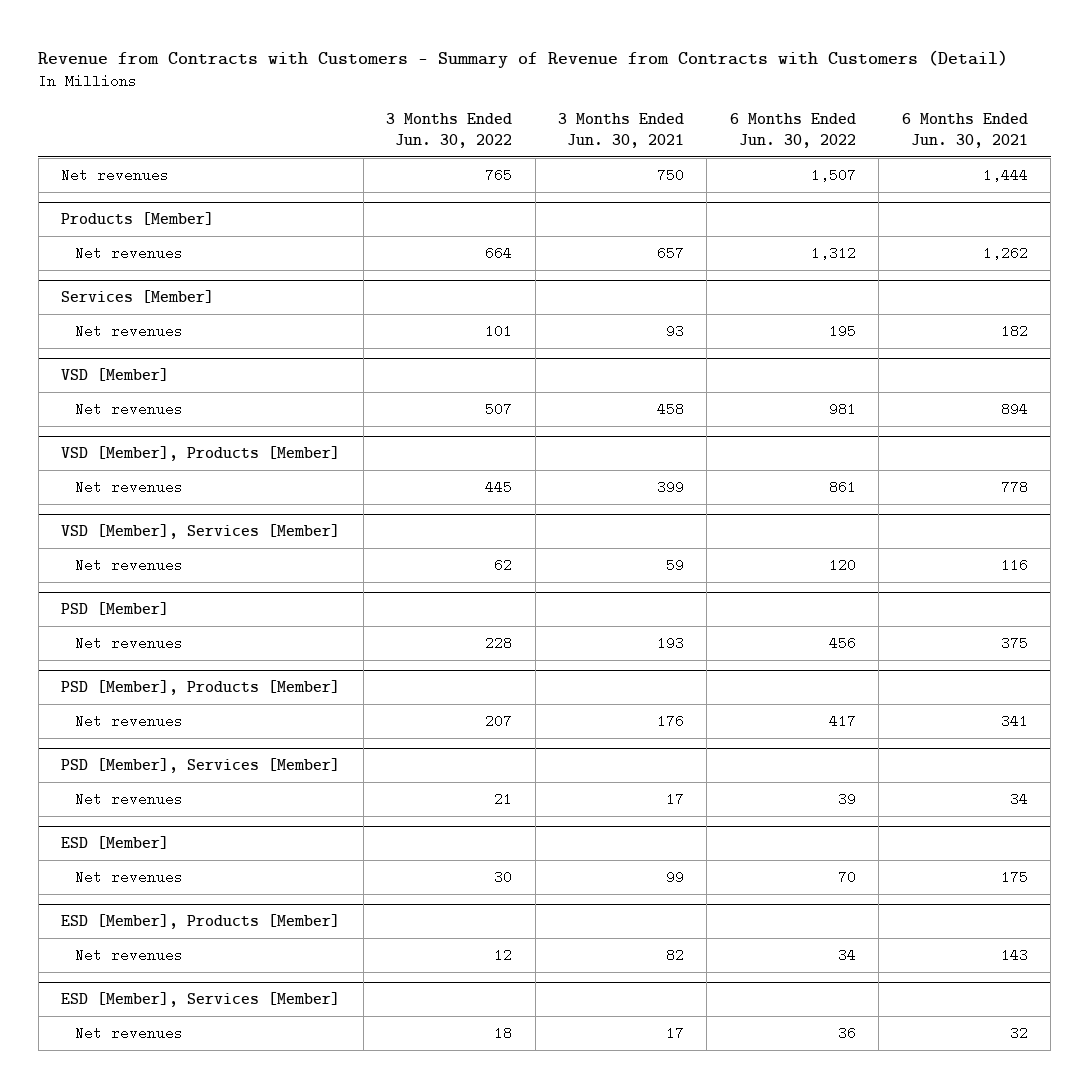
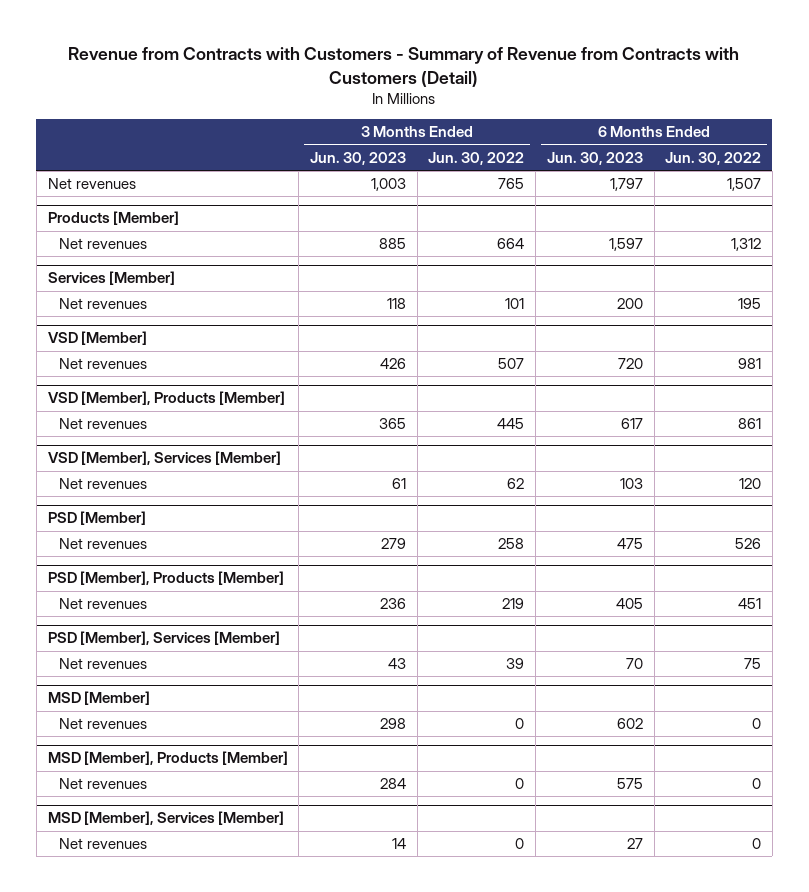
- | 3 Months Ended Jun. 30, 2022 | 3 Months Ended Jun. 30, 2021 | 6 Months Ended Jun. 30, 2022 | 6 Months Ended Jun. 30, 2021
+ | 3 Months Ended Jun. 30, 2023 | 3 Months Ended Jun. 30, 2022 | 6 Months Ended Jun. 30, 2023 | 6 Months Ended Jun. 30, 2022
@ PSD [Member]
- Net revenues | 228 | 193 | 456 | 375
+ Net revenues | 279 | 258 | 475 | 526
@ PSD [Member], Products [Member]
- Net revenues | 207 | 176 | 417 | 341
+ Net revenues | 236 | 219 | 405 | 451
@ PSD [Member], Services [Member]
- Net revenues | 21 | 17 | 39 | 34
- ESD [Member]
- Net revenues | 30 | 99 | 70 | 175
- ESD [Member], Products [Member]
- Net revenues | 12 | 82 | 34 | 143
- ESD [Member], Services [Member]
- Net revenues | 18 | 17 | 36 | 32
@ PSD [Member], Services [Member]
+ Net revenues | 43 | 39 | 70 | 75
+ MSD [Member]
+ Net revenues | 298 | 0 | 602 | 0
+ MSD [Member], Products [Member]
+ Net revenues | 284 | 0 | 575 | 0
+ MSD [Member], Services [Member]
+ Net revenues | 14 | 0 | 27 | 0

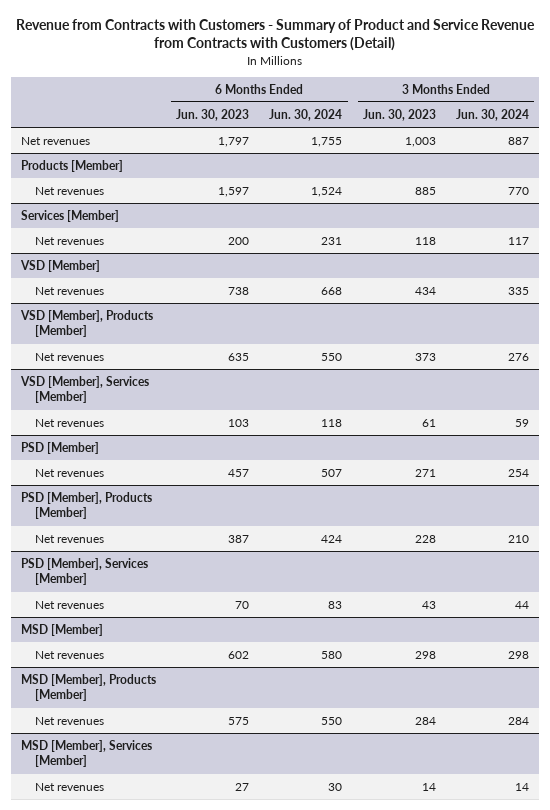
- Revenue from Contracts with Customers - Summary of Revenue from Contracts with Customers (Detail)
+ Revenue from Contracts with Customers - Summary of Product and Service Revenue from Contracts with Customers (Detail)
- | 3 Months Ended Jun. 30, 2023 | 3 Months Ended Jun. 30, 2022 | 6 Months Ended Jun. 30, 2023 | 6 Months Ended Jun. 30, 2022
+ | 6 Months Ended Jun. 30, 2023 | 6 Months Ended Jun. 30, 2024 | 3 Months Ended Jun. 30, 2023 | 3 Months Ended Jun. 30, 2024
@ VSD [Member]
- Net revenues | 426 | 507 | 720 | 981
+ Net revenues | 738 | 668 | 434 | 335
@ VSD [Member], Products [Member]
- Net revenues | 365 | 445 | 617 | 861
+ Net revenues | 635 | 550 | 373 | 276
@ PSD [Member]
- Net revenues | 279 | 258 | 475 | 526
+ Net revenues | 457 | 507 | 271 | 254
@ PSD [Member], Products [Member]
- Net revenues | 236 | 219 | 405 | 451
+ Net revenues | 387 | 424 | 228 | 210

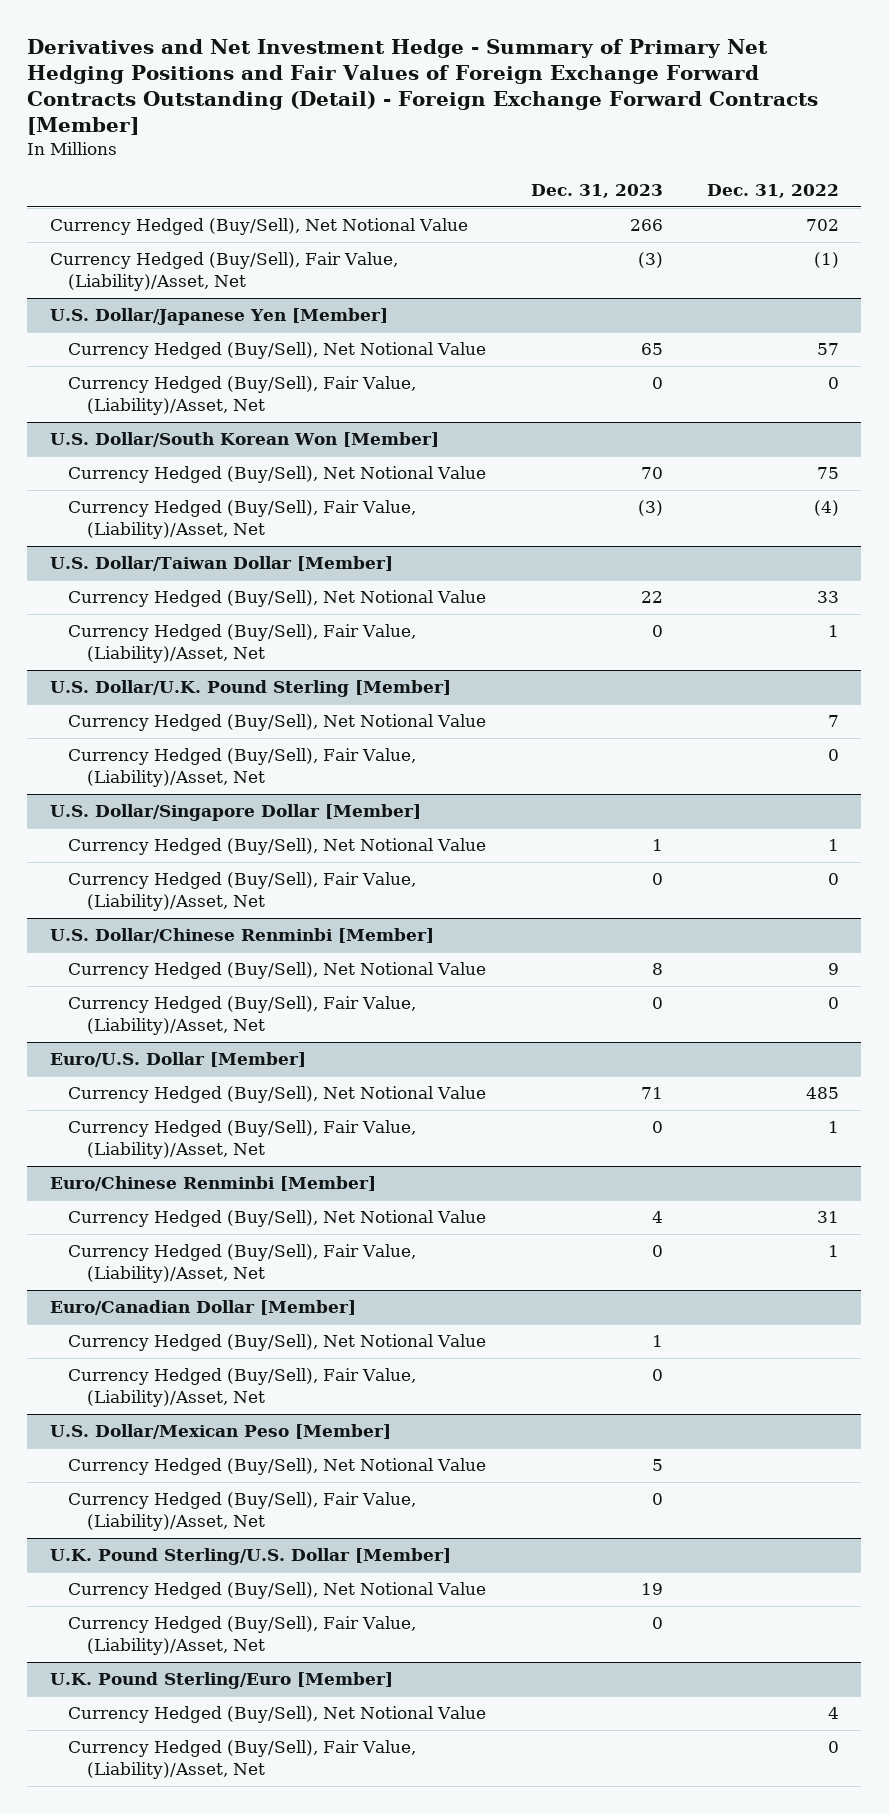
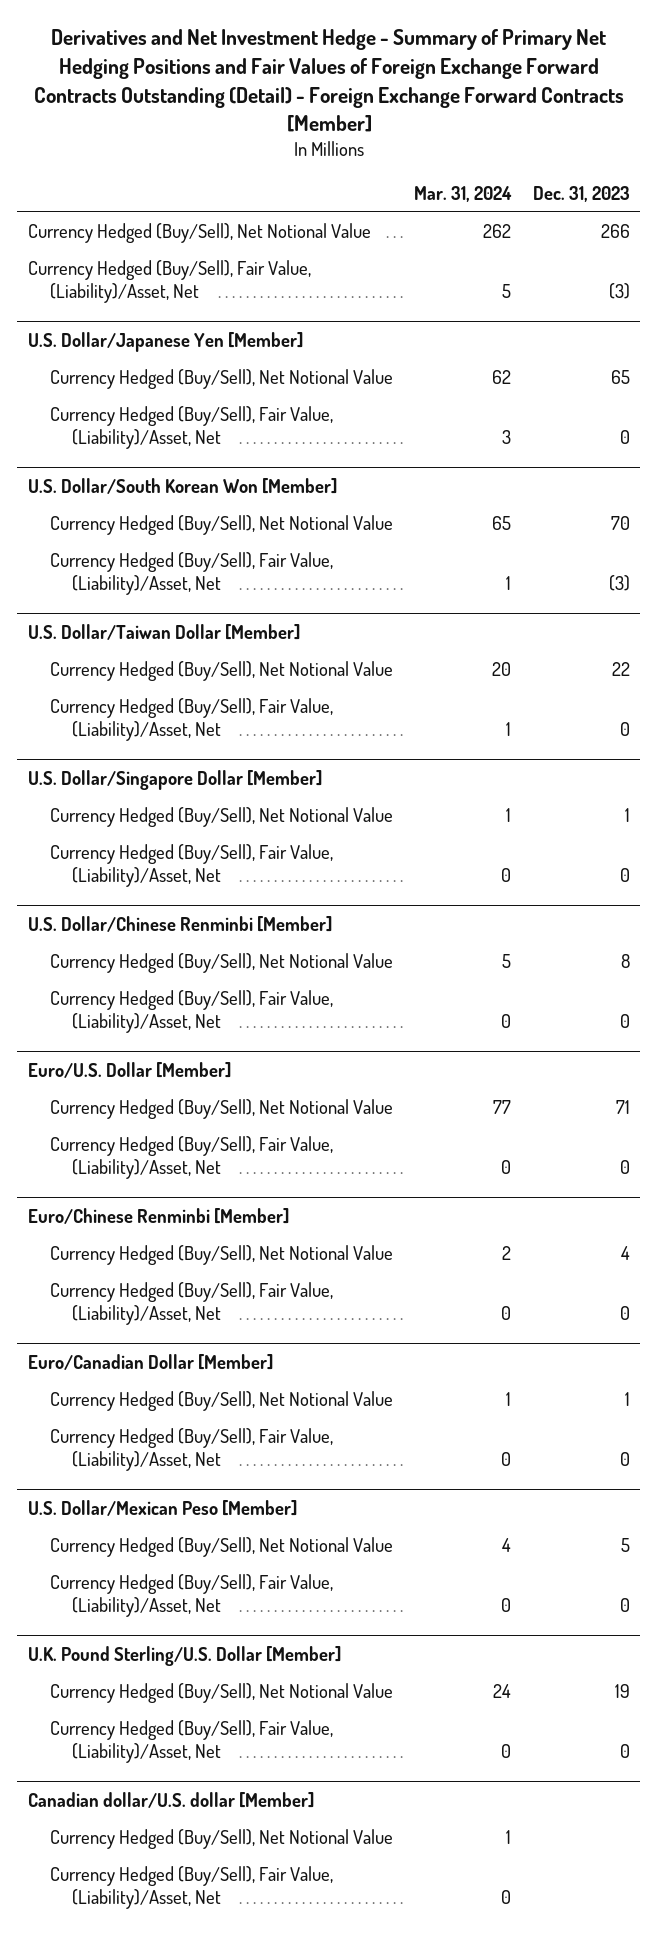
- | Dec. 31, 2023 | Dec. 31, 2022
+ | Mar. 31, 2024 | Dec. 31, 2023
- U.S. Dollar/U.K. Pound Sterling [Member]
- Currency Hedged (Buy/Sell), Net Notional Value | | 7
- Currency Hedged (Buy/Sell), Fair Value, (Liability)/Asset, Net | | 0
- U.K. Pound Sterling/Euro [Member]
+ Canadian dollar/U.S. dollar [Member]

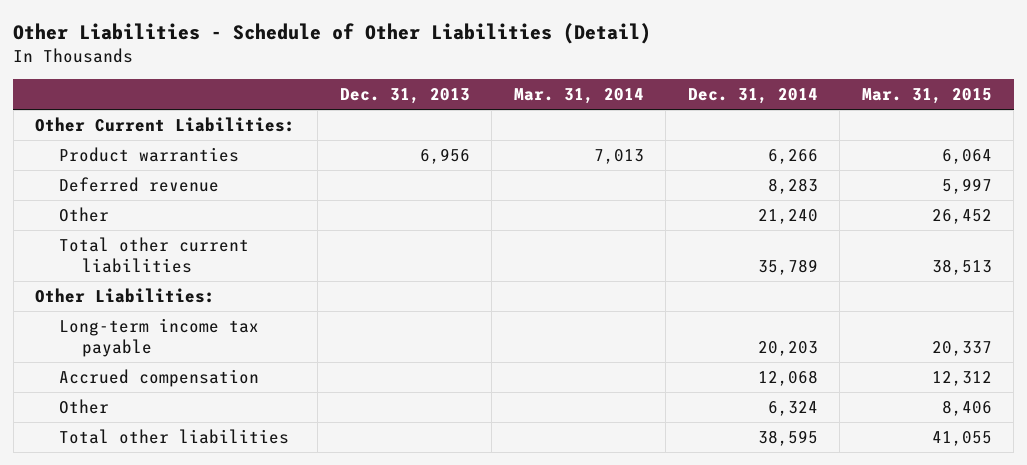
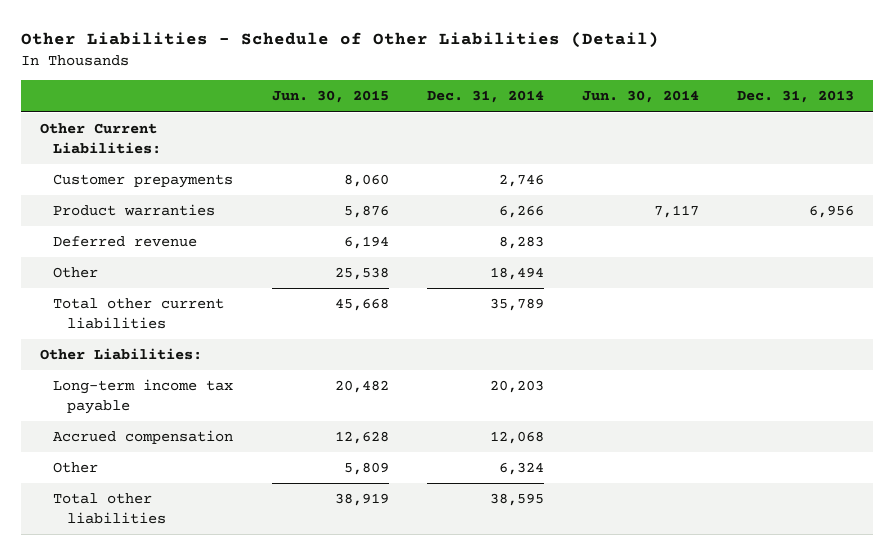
- | Dec. 31, 2013 | Mar. 31, 2014 | Dec. 31, 2014 | Mar. 31, 2015
+ | Jun. 30, 2015 | Dec. 31, 2014 | Jun. 30, 2014 | Dec. 31, 2013
+ Customer prepayments | 8,060 | 2,746 | |
- Other | | | 21,240 | 26,452
+ Other | 25,538 | 18,494 | |

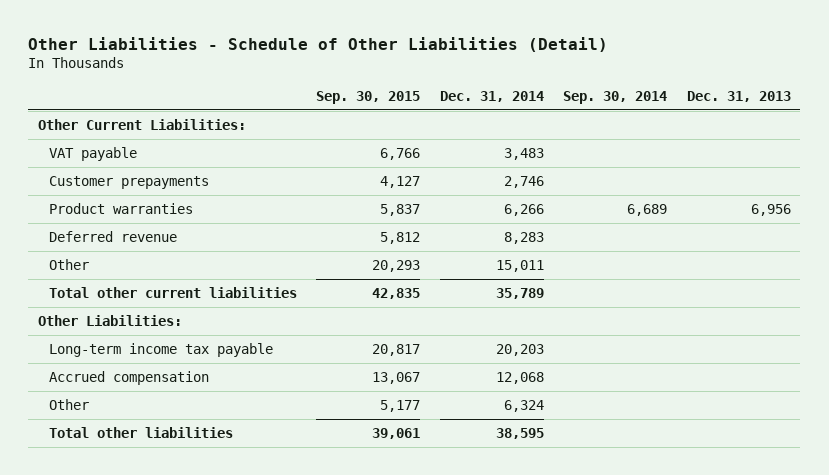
- | Jun. 30, 2015 | Dec. 31, 2014 | Jun. 30, 2014 | Dec. 31, 2013
+ | Sep. 30, 2015 | Dec. 31, 2014 | Sep. 30, 2014 | Dec. 31, 2013
+ VAT payable | 6,766 | 3,483 | |
- Other | 25,538 | 18,494 | |
+ Other | 20,293 | 15,011 | |

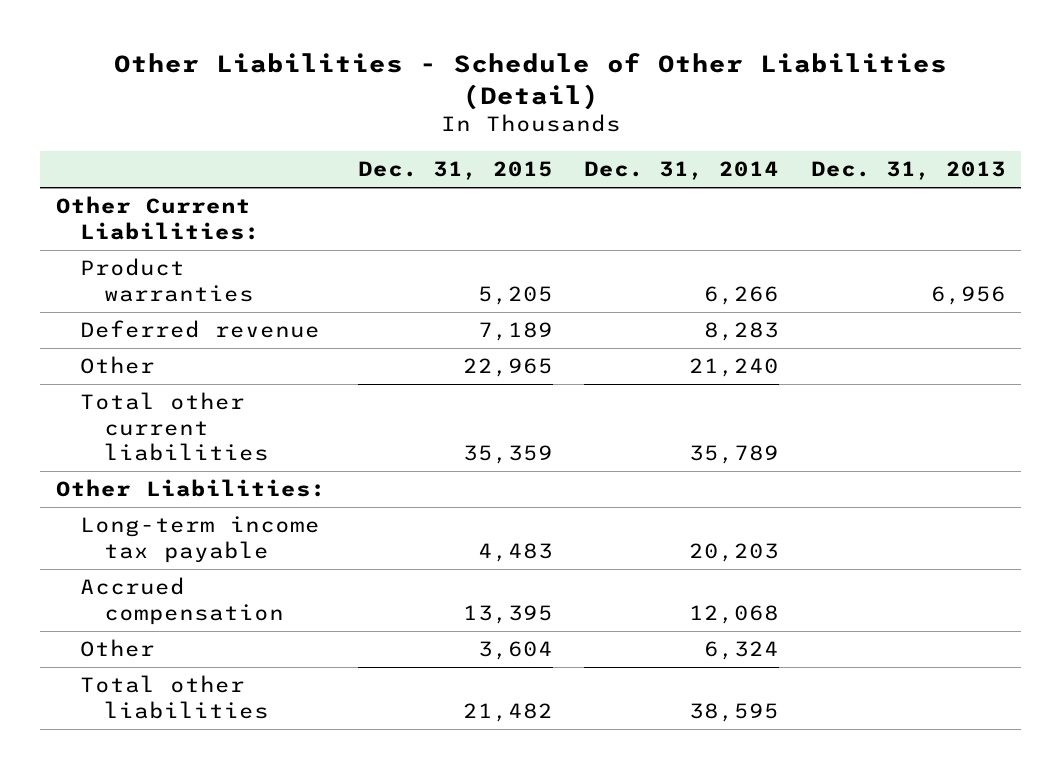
- | Sep. 30, 2015 | Dec. 31, 2014 | Sep. 30, 2014 | Dec. 31, 2013
+ | Dec. 31, 2015 | Dec. 31, 2014 | Dec. 31, 2013
- VAT payable | 6,766 | 3,483 | |
- Customer prepayments | 4,127 | 2,746 | |
- Other | 20,293 | 15,011 | |
+ Other | 22,965 | 21,240 |

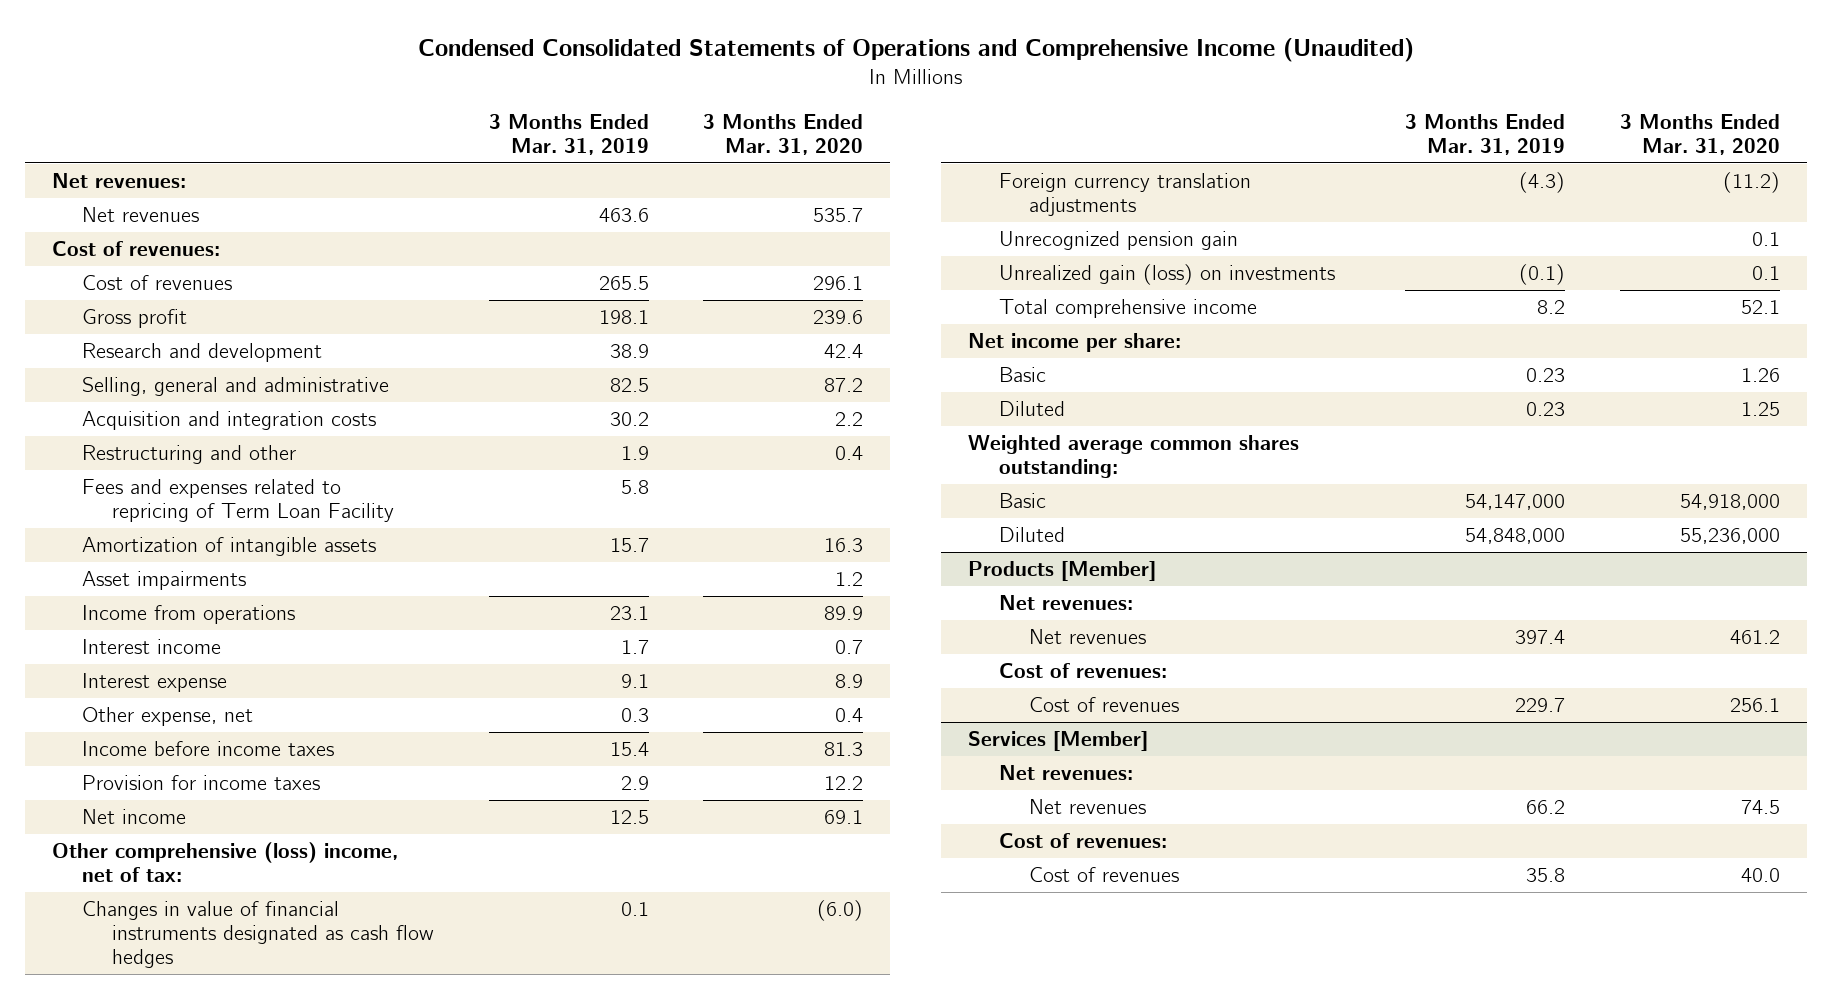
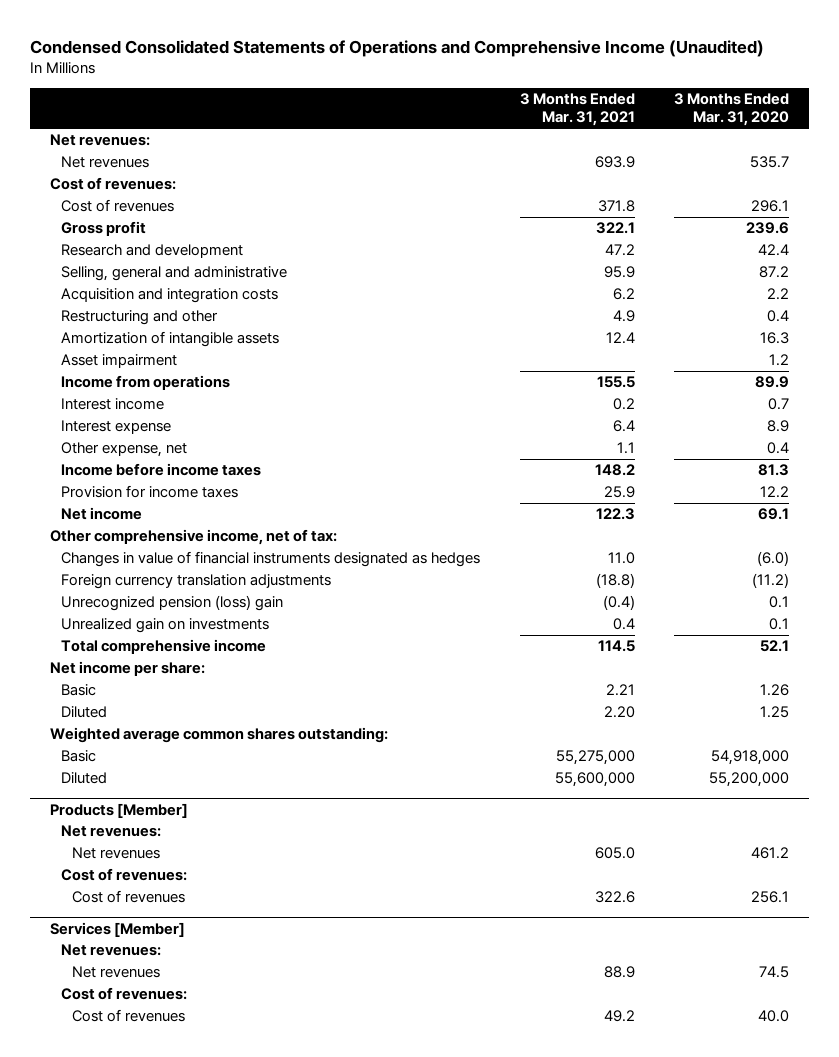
- | 3 Months Ended Mar. 31, 2019 | 3 Months Ended Mar. 31, 2020
+ | 3 Months Ended Mar. 31, 2021 | 3 Months Ended Mar. 31, 2020
- Fees and expenses related to repricing of Term Loan Facility | 5.8 |
- Asset impairments | | 1.2
+ Asset impairment | | 1.2
- Other comprehensive (loss) income, net of tax:
- Changes in value of financial instruments designated as cash flow hedges | 0.1 | (6.0)
+ Other comprehensive income, net of tax:
+ Changes in value of financial instruments designated as hedges | 11.0 | (6.0)
- Unrecognized pension gain | | 0.1
- Unrealized gain (loss) on investments | (0.1) | 0.1
+ Unrecognized pension (loss) gain | (0.4) | 0.1
+ Unrealized gain on investments | 0.4 | 0.1
- Diluted | 54,848,000 | 55,236,000
+ Diluted | 55,600,000 | 55,200,000

